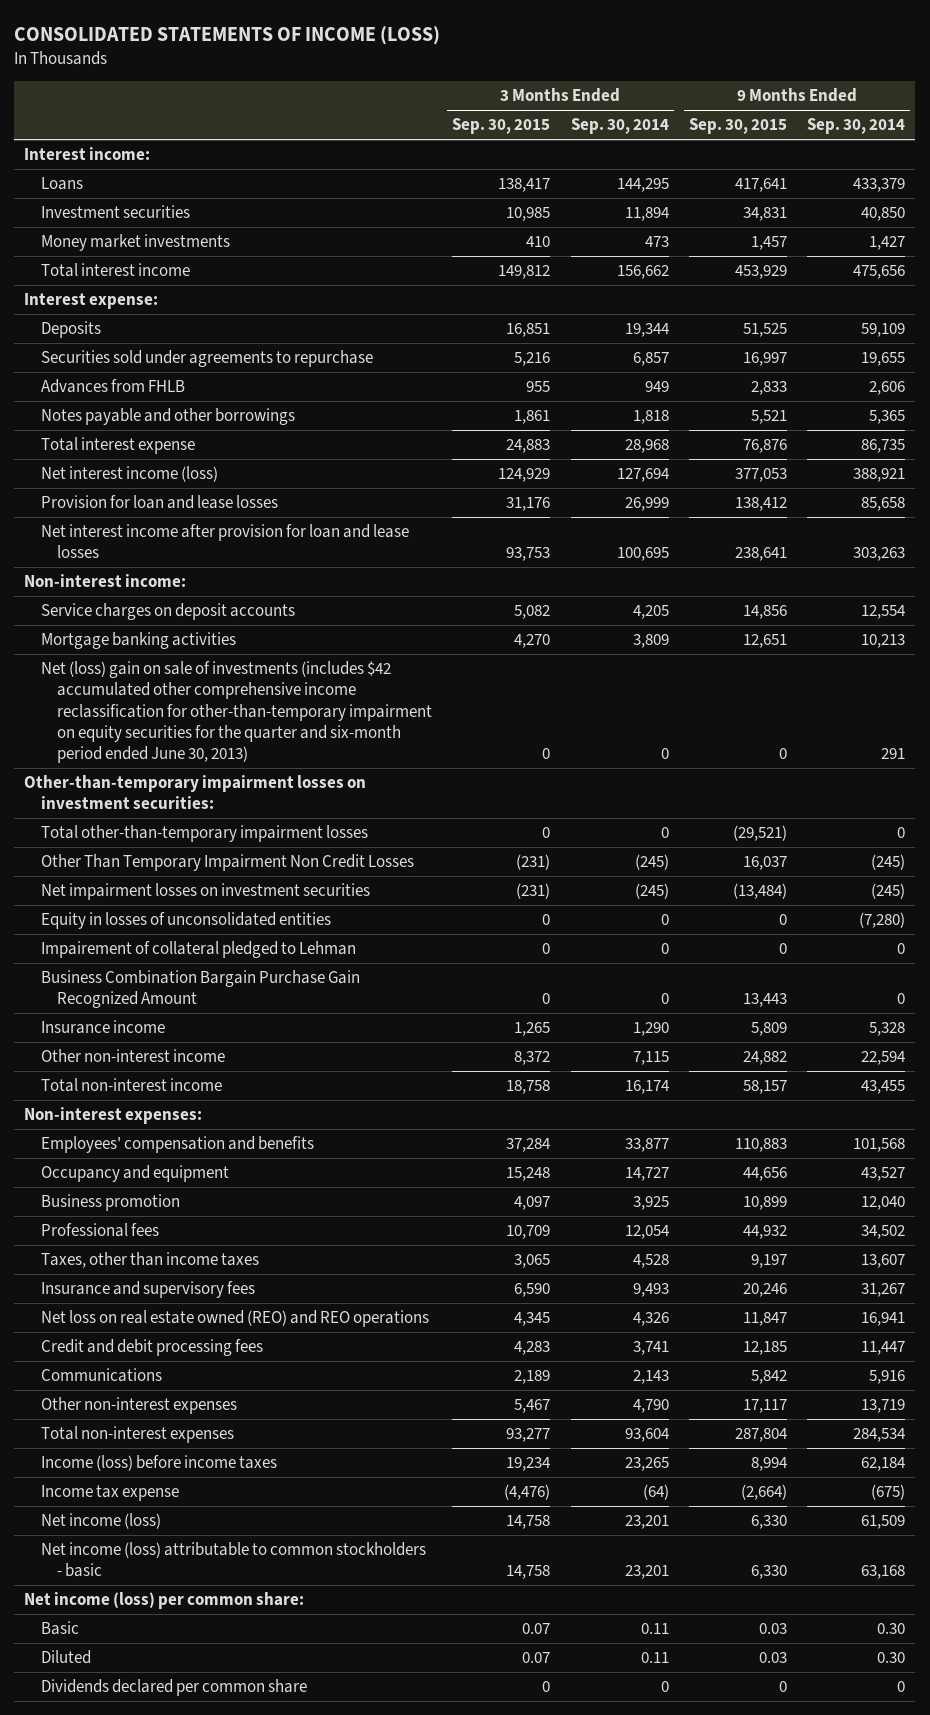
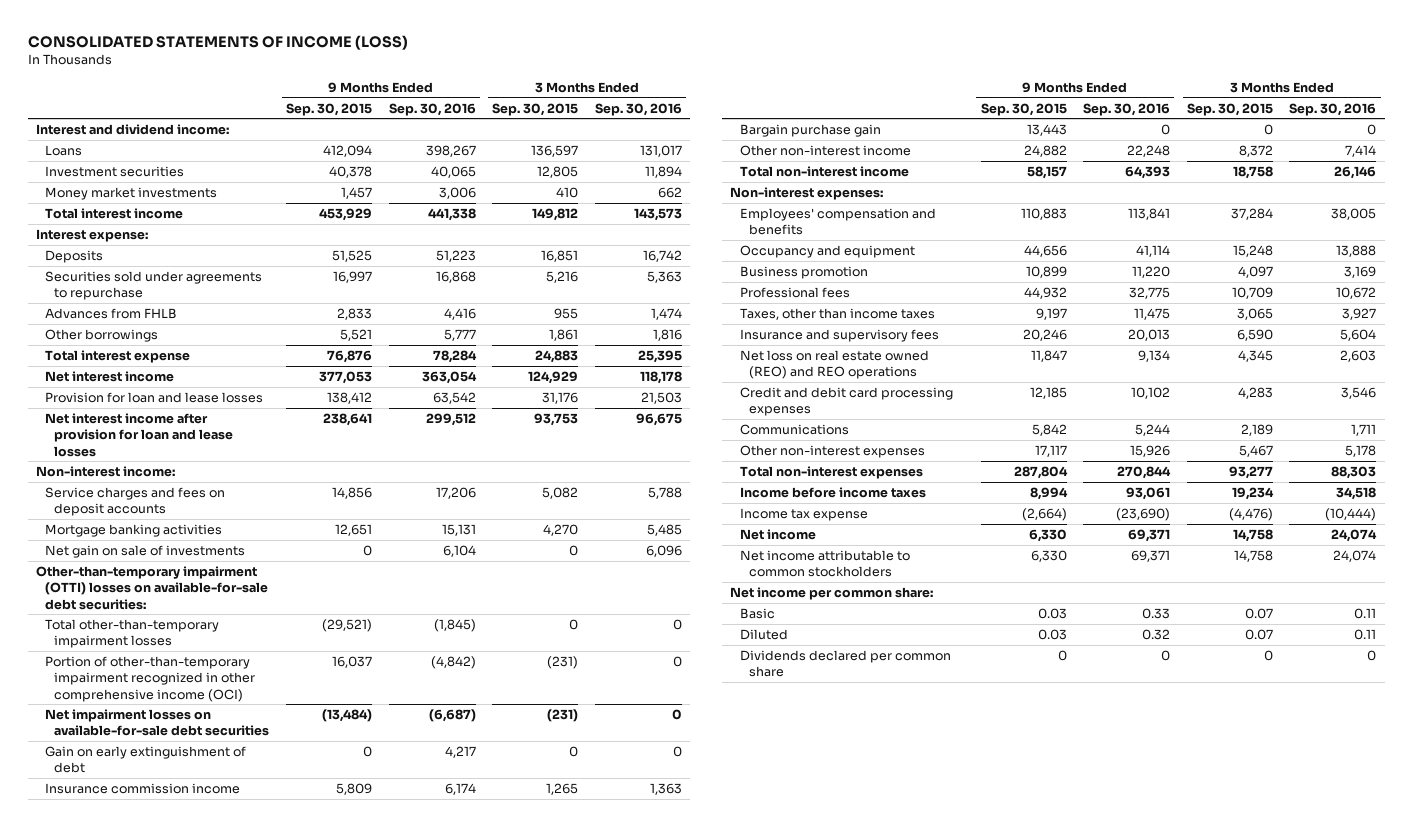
- | 3 Months Ended Sep. 30, 2015 | 3 Months Ended Sep. 30, 2014 | 9 Months Ended Sep. 30, 2015 | 9 Months Ended Sep. 30, 2014
+ | 9 Months Ended Sep. 30, 2015 | 9 Months Ended Sep. 30, 2016 | 3 Months Ended Sep. 30, 2015 | 3 Months Ended Sep. 30, 2016
- Interest income:
- Loans | 138,417 | 144,295 | 417,641 | 433,379
- Investment securities | 10,985 | 11,894 | 34,831 | 40,850
+ Interest and dividend income:
+ Loans | 412,094 | 398,267 | 136,597 | 131,017
+ Investment securities | 40,378 | 40,065 | 12,805 | 11,894
- Notes payable and other borrowings | 1,861 | 1,818 | 5,521 | 5,365
+ Other borrowings | 5,521 | 5,777 | 1,861 | 1,816
- Net interest income (loss) | 124,929 | 127,694 | 377,053 | 388,921
+ Net interest income | 377,053 | 363,054 | 124,929 | 118,178
- Service charges on deposit accounts | 5,082 | 4,205 | 14,856 | 12,554
+ Service charges and fees on deposit accounts | 14,856 | 17,206 | 5,082 | 5,788
- Net (loss) gain on sale of investments (includes $42 accumulated other comprehensive income reclassification for other-than-temporary impairment on equity securities for the quarter and six-month period ended June 30, 2013) | 0 | 0 | 0 | 291
- Other-than-temporary impairment losses on investment securities:
+ Net gain on sale of investments | 0 | 6,104 | 0 | 6,096
+ Other-than-temporary impairment (OTTI) losses on available-for-sale debt securities:
- Other Than Temporary Impairment Non Credit Losses | (231) | (245) | 16,037 | (245)
- Net impairment losses on investment securities | (231) | (245) | (13,484) | (245)
- Equity in losses of unconsolidated entities | 0 | 0 | 0 | (7,280)
- Impairement of collateral pledged to Lehman | 0 | 0 | 0 | 0
- Business Combination Bargain Purchase Gain Recognized Amount | 0 | 0 | 13,443 | 0
- Insurance income | 1,265 | 1,290 | 5,809 | 5,328
+ Portion of other-than-temporary impairment recognized in other comprehensive income (OCI) | 16,037 | (4,842) | (231) | 0
+ Net impairment losses on available-for-sale debt securities | (13,484) | (6,687) | (231) | 0
+ Gain on early extinguishment of debt | 0 | 4,217 | 0 | 0
+ Insurance commission income | 5,809 | 6,174 | 1,265 | 1,363
+ Bargain purchase gain | 13,443 | 0 | 0 | 0
- Credit and debit processing fees | 4,283 | 3,741 | 12,185 | 11,447
+ Credit and debit card processing expenses | 12,185 | 10,102 | 4,283 | 3,546
- Income (loss) before income taxes | 19,234 | 23,265 | 8,994 | 62,184
+ Income before income taxes | 8,994 | 93,061 | 19,234 | 34,518
- Net income (loss) | 14,758 | 23,201 | 6,330 | 61,509
- Net income (loss) attributable to common stockholders - basic | 14,758 | 23,201 | 6,330 | 63,168
- Net income (loss) per common share:
+ Net income | 6,330 | 69,371 | 14,758 | 24,074
+ Net income attributable to common stockholders | 6,330 | 69,371 | 14,758 | 24,074
+ Net income per common share:

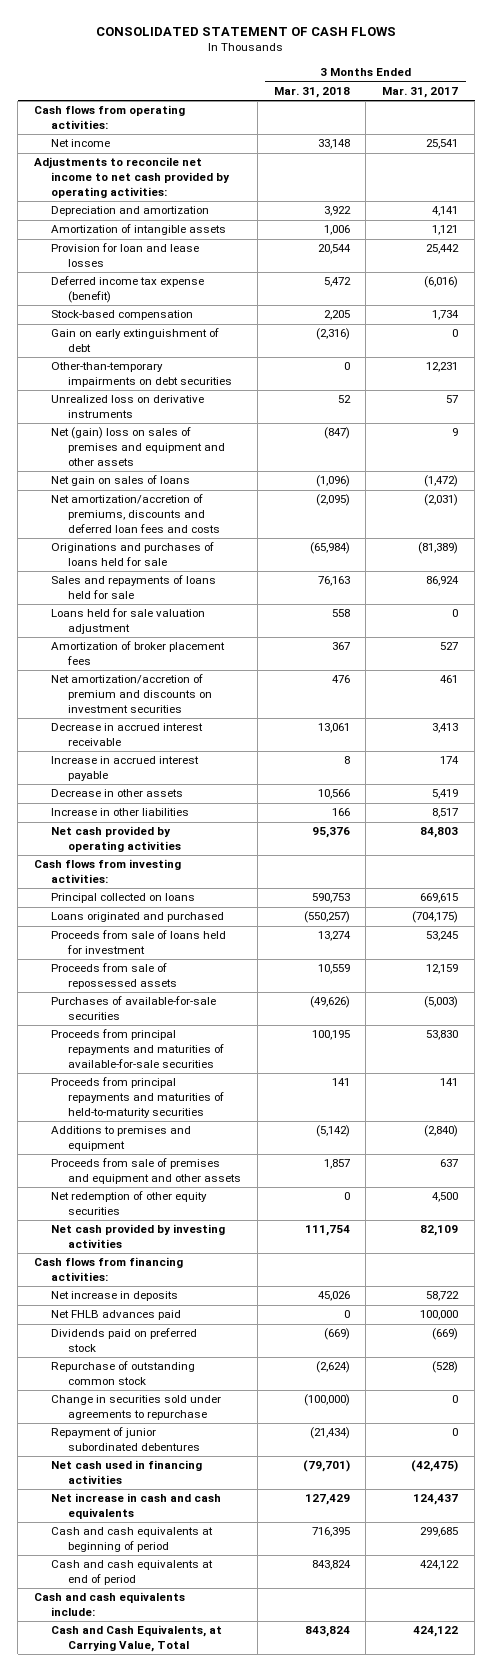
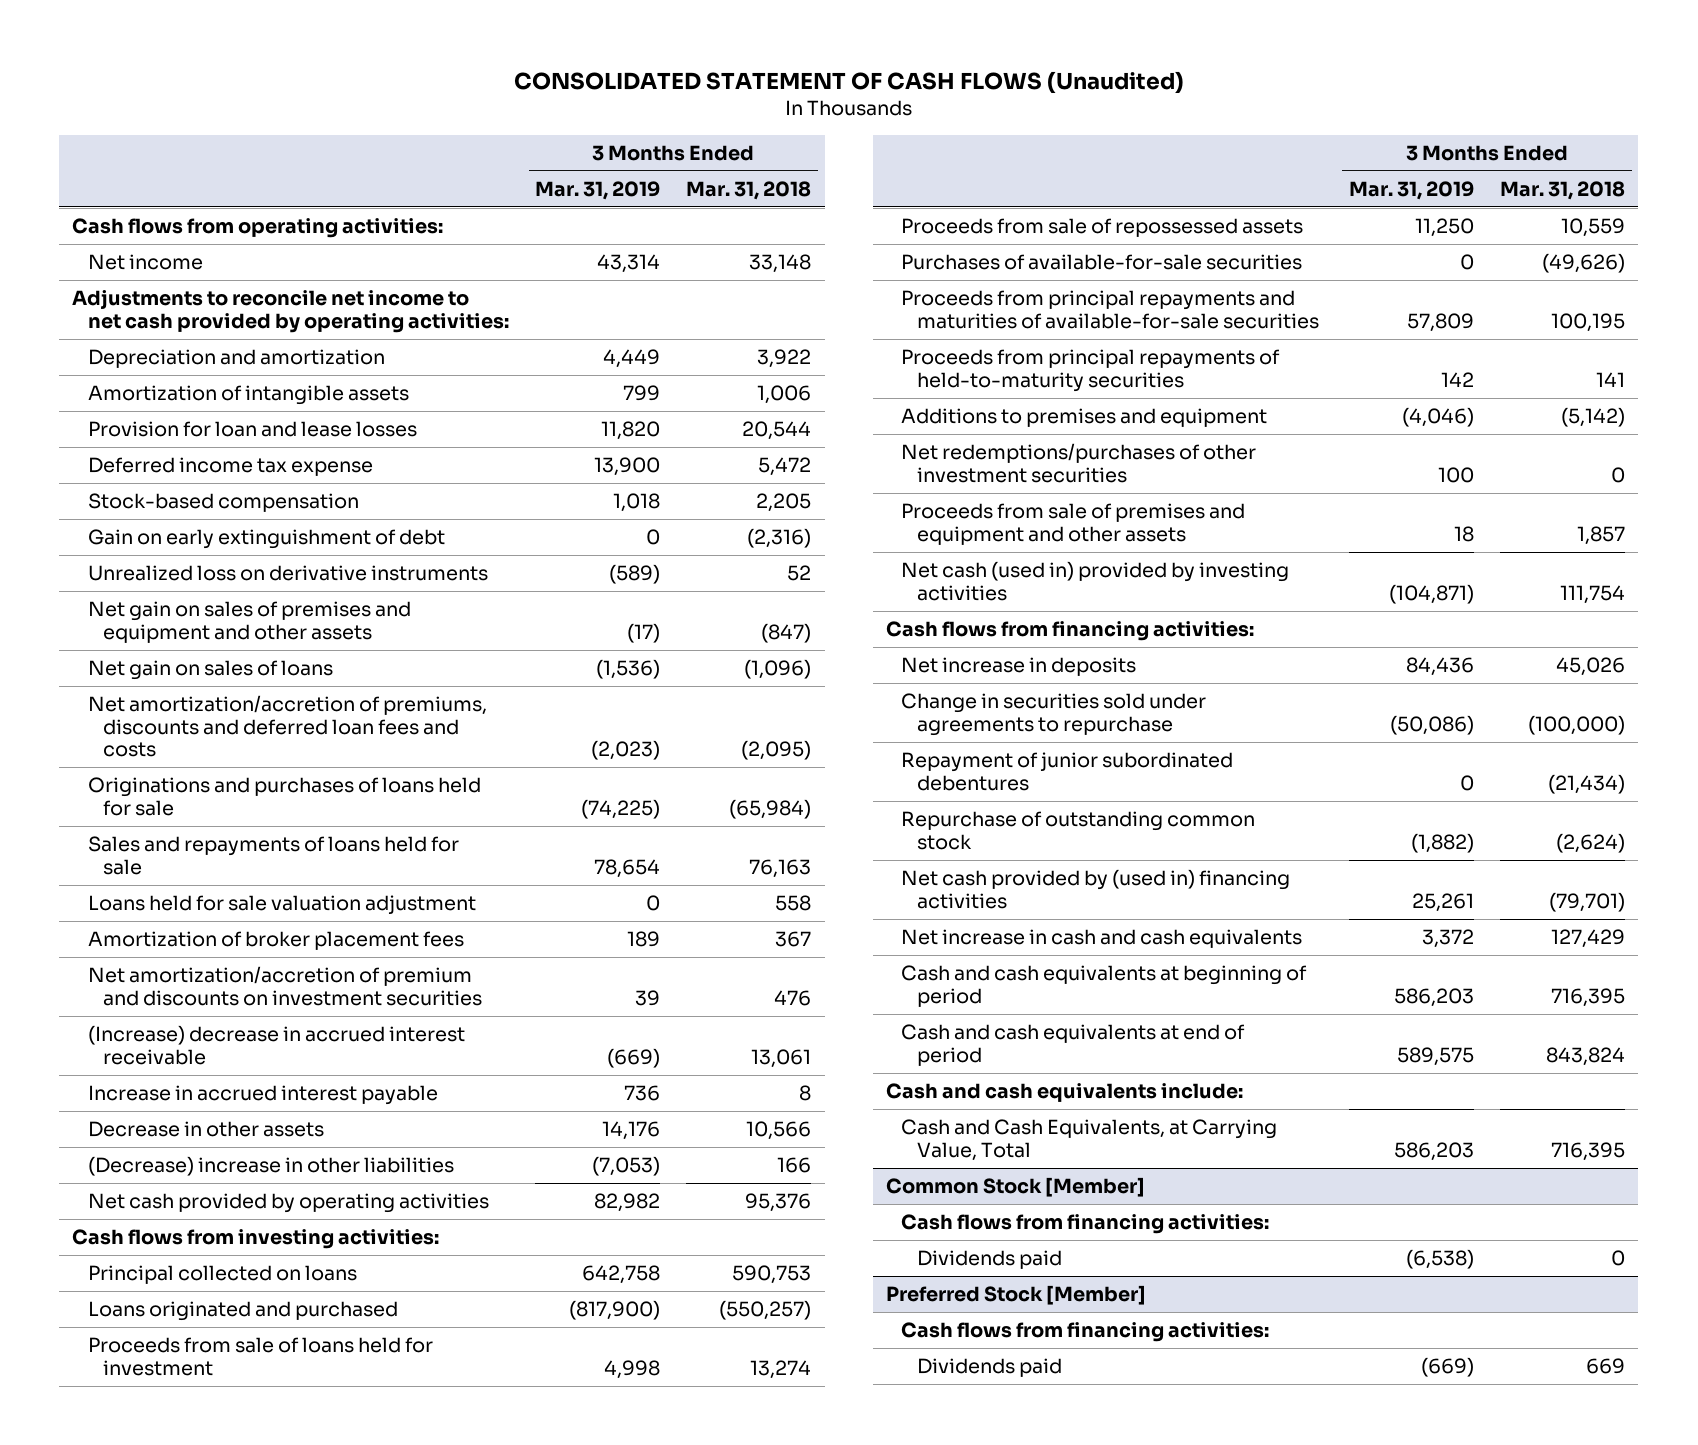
- CONSOLIDATED STATEMENT OF CASH FLOWS
+ CONSOLIDATED STATEMENT OF CASH FLOWS (Unaudited)
- | 3 Months Ended Mar. 31, 2018 | 3 Months Ended Mar. 31, 2017
+ | 3 Months Ended Mar. 31, 2019 | 3 Months Ended Mar. 31, 2018
- Deferred income tax expense (benefit) | 5,472 | (6,016)
+ Deferred income tax expense | 13,900 | 5,472
- Other-than-temporary impairments on debt securities | 0 | 12,231
- Net (gain) loss on sales of premises and equipment and other assets | (847) | 9
+ Net gain on sales of premises and equipment and other assets | (17) | (847)
- Decrease in accrued interest receivable | 13,061 | 3,413
+ (Increase) decrease in accrued interest receivable | (669) | 13,061
- Increase in other liabilities | 166 | 8,517
+ (Decrease) increase in other liabilities | (7,053) | 166
- Proceeds from principal repayments and maturities of held-to-maturity securities | 141 | 141
+ Proceeds from principal repayments of held-to-maturity securities | 142 | 141
+ Net redemptions/purchases of other investment securities | 100 | 0
- Net redemption of other equity securities | 0 | 4,500
- Net cash provided by investing activities | 111,754 | 82,109
+ Net cash (used in) provided by investing activities | (104,871) | 111,754
- Net FHLB advances paid | 0 | 100,000
- Dividends paid on preferred stock | (669) | (669)
- Net cash used in financing activities | (79,701) | (42,475)
moved down: Repurchase of outstanding common stock | (1,882) | (2,624)
+ Net cash provided by (used in) financing activities | 25,261 | (79,701)
- Cash and Cash Equivalents, at Carrying Value, Total | 843,824 | 424,122
+ Cash and Cash Equivalents, at Carrying Value, Total | 586,203 | 716,395
+ Common Stock [Member]
+ Cash flows from financing activities:
+ Dividends paid | (6,538) | 0
+ Preferred Stock [Member]
+ Cash flows from financing activities:
+ Dividends paid | (669) | 669

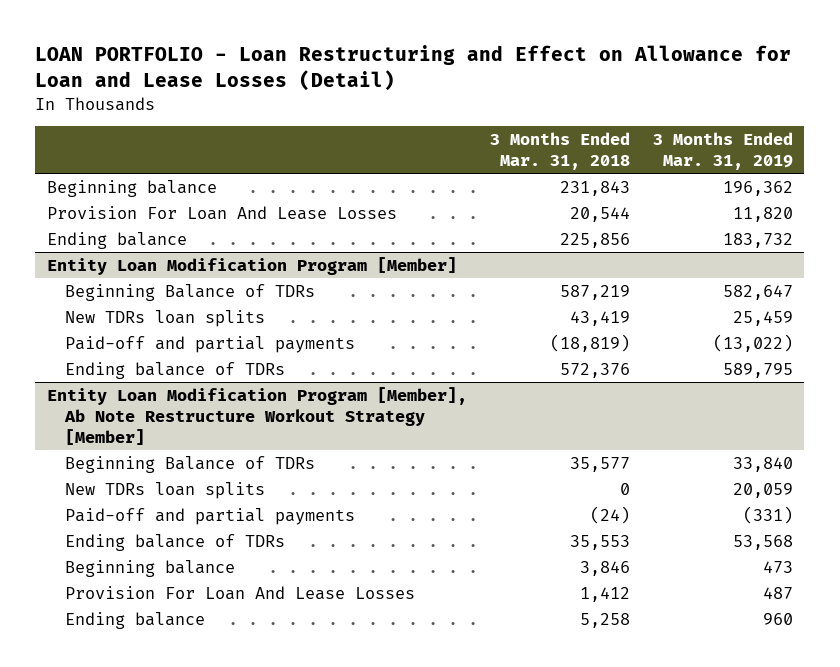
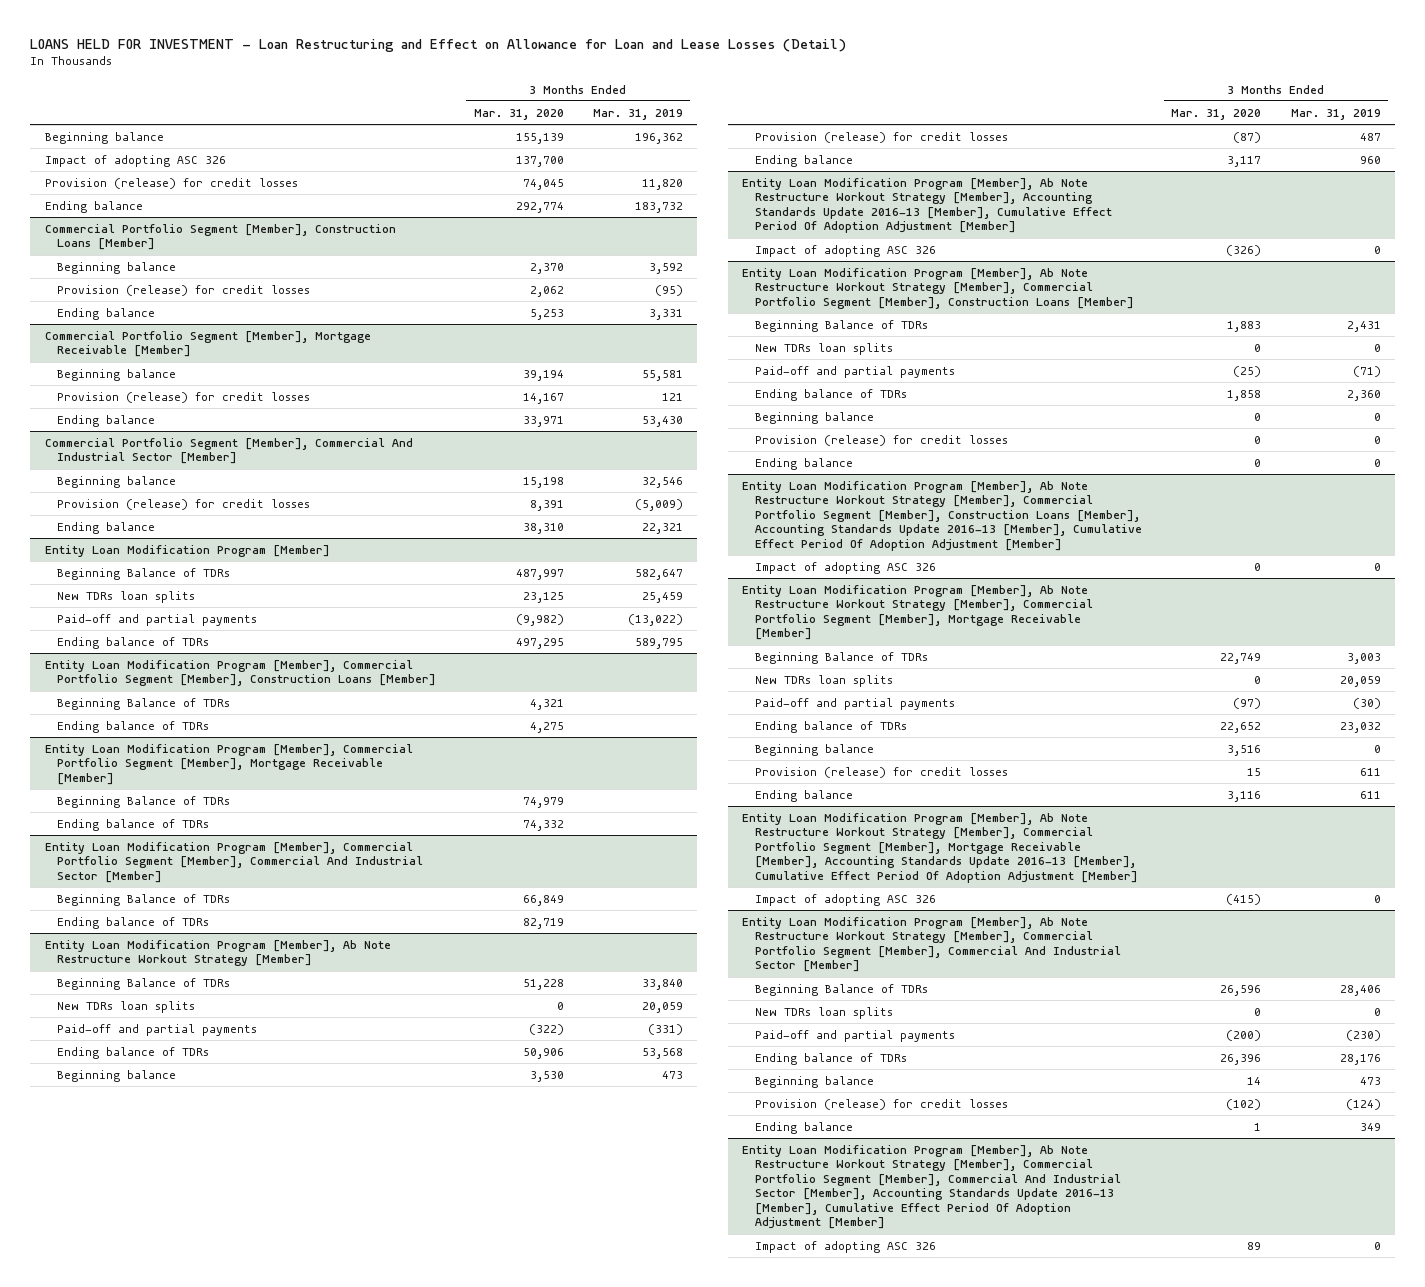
- LOAN PORTFOLIO - Loan Restructuring and Effect on Allowance for Loan and Lease Losses (Detail)
+ LOANS HELD FOR INVESTMENT - Loan Restructuring and Effect on Allowance for Loan and Lease Losses (Detail)
- | 3 Months Ended Mar. 31, 2018 | 3 Months Ended Mar. 31, 2019
+ | 3 Months Ended Mar. 31, 2020 | 3 Months Ended Mar. 31, 2019
- Provision For Loan And Lease Losses | 20,544 | 11,820
+ Impact of adopting ASC 326 | 137,700 |
+ Provision (release) for credit losses | 74,045 | 11,820
+ Commercial Portfolio Segment [Member], Construction Loans [Member]
+ Beginning balance | 2,370 | 3,592
+ Provision (release) for credit losses | 2,062 | (95)
+ Ending balance | 5,253 | 3,331
+ Commercial Portfolio Segment [Member], Mortgage Receivable [Member]
+ Beginning balance | 39,194 | 55,581
+ Provision (release) for credit losses | 14,167 | 121
+ Ending balance | 33,971 | 53,430
+ Commercial Portfolio Segment [Member], Commercial And Industrial Sector [Member]
+ Beginning balance | 15,198 | 32,546
+ Provision (release) for credit losses | 8,391 | (5,009)
+ Ending balance | 38,310 | 22,321
+ Entity Loan Modification Program [Member], Commercial Portfolio Segment [Member], Construction Loans [Member]
+ Beginning Balance of TDRs | 4,321 |
+ Ending balance of TDRs | 4,275 |
+ Entity Loan Modification Program [Member], Commercial Portfolio Segment [Member], Mortgage Receivable [Member]
+ Beginning Balance of TDRs | 74,979 |
+ Ending balance of TDRs | 74,332 |
+ Entity Loan Modification Program [Member], Commercial Portfolio Segment [Member], Commercial And Industrial Sector [Member]
+ Beginning Balance of TDRs | 66,849 |
+ Ending balance of TDRs | 82,719 |
@ Entity Loan Modification Program [Member], Ab Note Restructure Workout Strategy [Member]
- Provision For Loan And Lease Losses | 1,412 | 487
+ Provision (release) for credit losses | (87) | 487
+ Entity Loan Modification Program [Member], Ab Note Restructure Workout Strategy [Member], Accounting Standards Update 2016-13 [Member], Cumulative Effect Period Of Adoption Adjustment [Member]
+ Impact of adopting ASC 326 | (326) | 0
+ Entity Loan Modification Program [Member], Ab Note Restructure Workout Strategy [Member], Commercial Portfolio Segment [Member], Construction Loans [Member]
+ Beginning Balance of TDRs | 1,883 | 2,431
+ New TDRs loan splits | 0 | 0
+ Paid-off and partial payments | (25) | (71)
+ Ending balance of TDRs | 1,858 | 2,360
+ Beginning balance | 0 | 0
+ Provision (release) for credit losses | 0 | 0
+ Ending balance | 0 | 0
+ Entity Loan Modification Program [Member], Ab Note Restructure Workout Strategy [Member], Commercial Portfolio Segment [Member], Construction Loans [Member], Accounting Standards Update 2016-13 [Member], Cumulative Effect Period Of Adoption Adjustment [Member]
+ Impact of adopting ASC 326 | 0 | 0
+ Entity Loan Modification Program [Member], Ab Note Restructure Workout Strategy [Member], Commercial Portfolio Segment [Member], Mortgage Receivable [Member]
+ Beginning Balance of TDRs | 22,749 | 3,003
+ New TDRs loan splits | 0 | 20,059
+ Paid-off and partial payments | (97) | (30)
+ Ending balance of TDRs | 22,652 | 23,032
+ Beginning balance | 3,516 | 0
+ Provision (release) for credit losses | 15 | 611
+ Ending balance | 3,116 | 611
+ Entity Loan Modification Program [Member], Ab Note Restructure Workout Strategy [Member], Commercial Portfolio Segment [Member], Mortgage Receivable [Member], Accounting Standards Update 2016-13 [Member], Cumulative Effect Period Of Adoption Adjustment [Member]
+ Impact of adopting ASC 326 | (415) | 0
+ Entity Loan Modification Program [Member], Ab Note Restructure Workout Strategy [Member], Commercial Portfolio Segment [Member], Commercial And Industrial Sector [Member]
+ Beginning Balance of TDRs | 26,596 | 28,406
+ New TDRs loan splits | 0 | 0
+ Paid-off and partial payments | (200) | (230)
+ Ending balance of TDRs | 26,396 | 28,176
+ Beginning balance | 14 | 473
+ Provision (release) for credit losses | (102) | (124)
+ Ending balance | 1 | 349
+ Entity Loan Modification Program [Member], Ab Note Restructure Workout Strategy [Member], Commercial Portfolio Segment [Member], Commercial And Industrial Sector [Member], Accounting Standards Update 2016-13 [Member], Cumulative Effect Period Of Adoption Adjustment [Member]
+ Impact of adopting ASC 326 | 89 | 0

